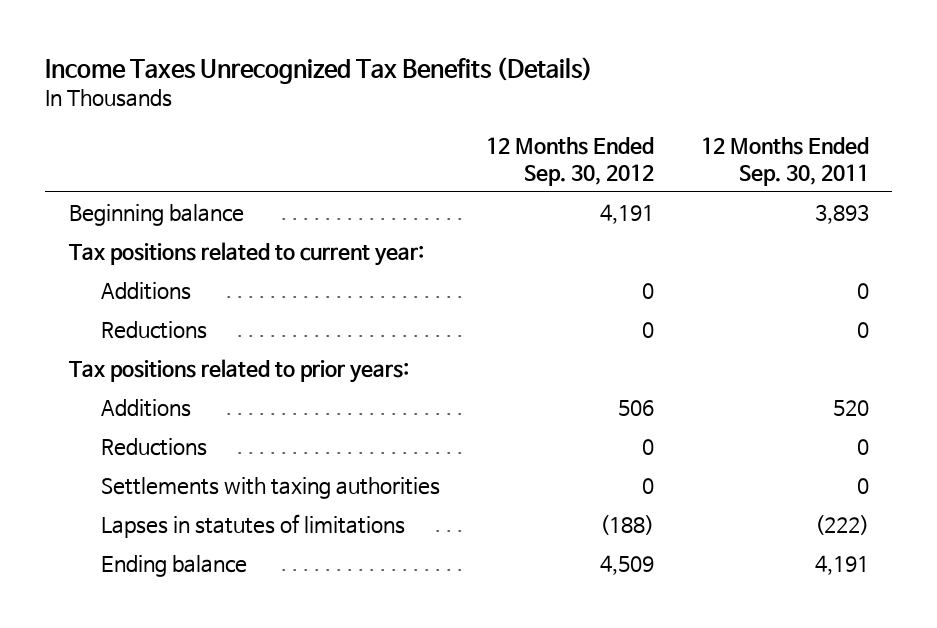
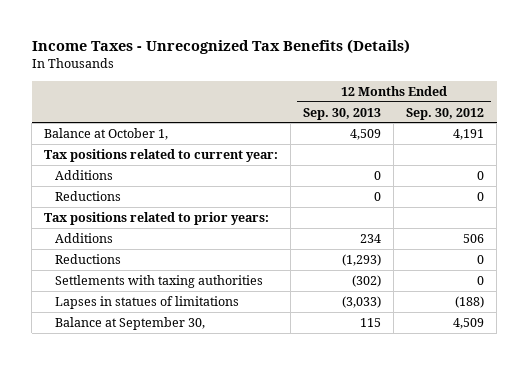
- Income Taxes Unrecognized Tax Benefits (Details)
+ Income Taxes - Unrecognized Tax Benefits (Details)
- | 12 Months Ended Sep. 30, 2012 | 12 Months Ended Sep. 30, 2011
+ | 12 Months Ended Sep. 30, 2013 | 12 Months Ended Sep. 30, 2012
- Beginning balance | 4,191 | 3,893
+ Balance at October 1, | 4,509 | 4,191
- Lapses in statutes of limitations | (188) | (222)
- Ending balance | 4,509 | 4,191
+ Lapses in statues of limitations | (3,033) | (188)
+ Balance at September 30, | 115 | 4,509

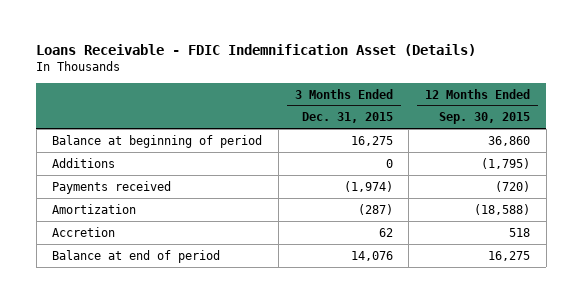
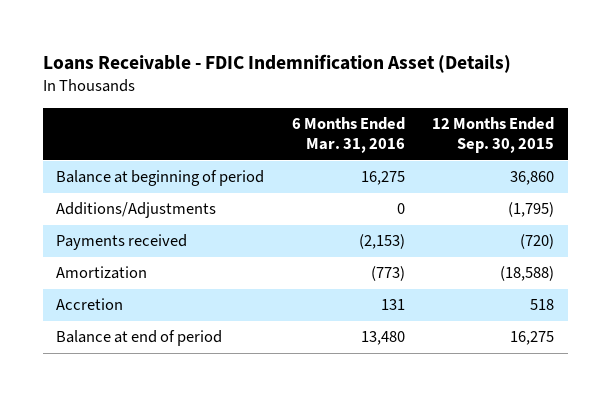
- | 3 Months Ended Dec. 31, 2015 | 12 Months Ended Sep. 30, 2015
+ | 6 Months Ended Mar. 31, 2016 | 12 Months Ended Sep. 30, 2015
- Additions | 0 | (1,795)
+ Additions/Adjustments | 0 | (1,795)

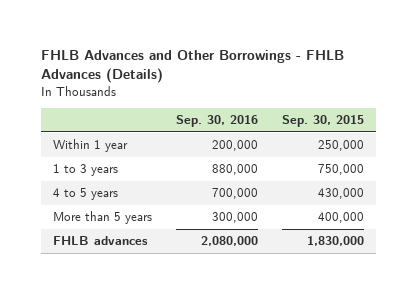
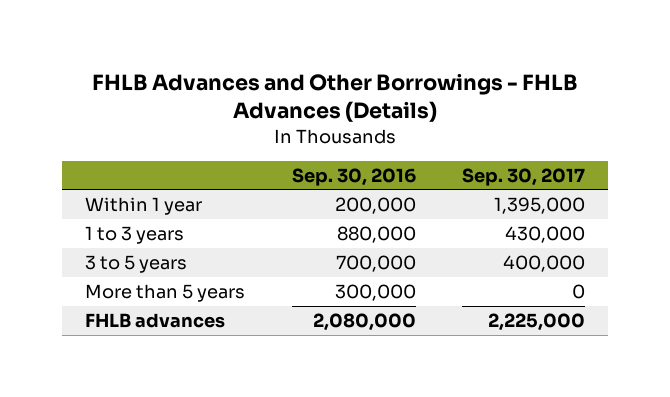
- | Sep. 30, 2016 | Sep. 30, 2015
+ | Sep. 30, 2016 | Sep. 30, 2017
- 4 to 5 years | 700,000 | 430,000
+ 3 to 5 years | 700,000 | 400,000

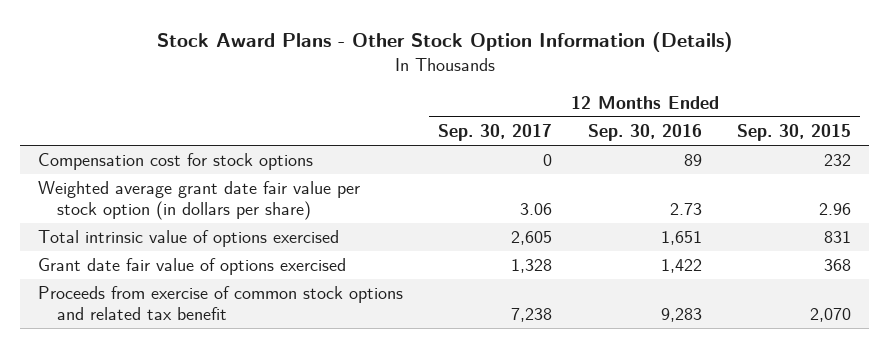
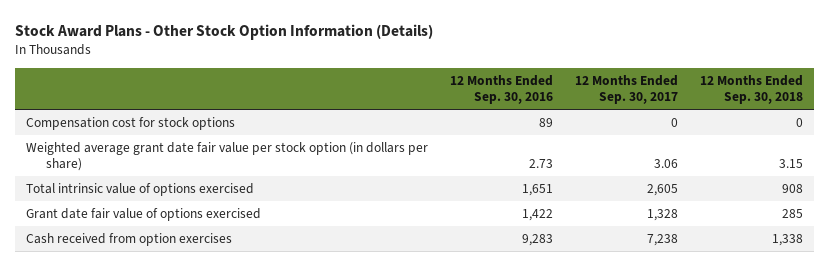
- | 12 Months Ended Sep. 30, 2017 | 12 Months Ended Sep. 30, 2016 | 12 Months Ended Sep. 30, 2015
+ | 12 Months Ended Sep. 30, 2016 | 12 Months Ended Sep. 30, 2017 | 12 Months Ended Sep. 30, 2018
- Proceeds from exercise of common stock options and related tax benefit | 7,238 | 9,283 | 2,070
+ Cash received from option exercises | 9,283 | 7,238 | 1,338

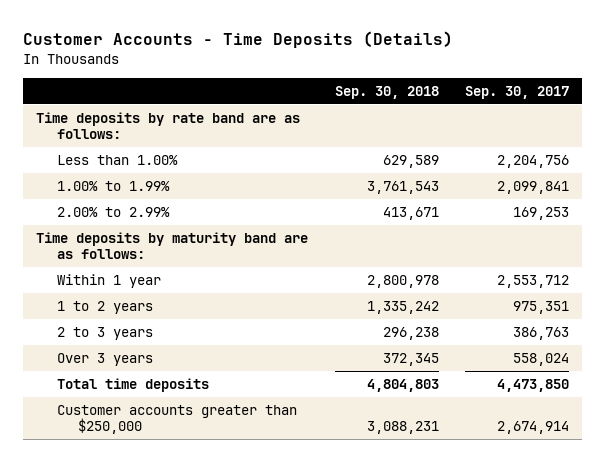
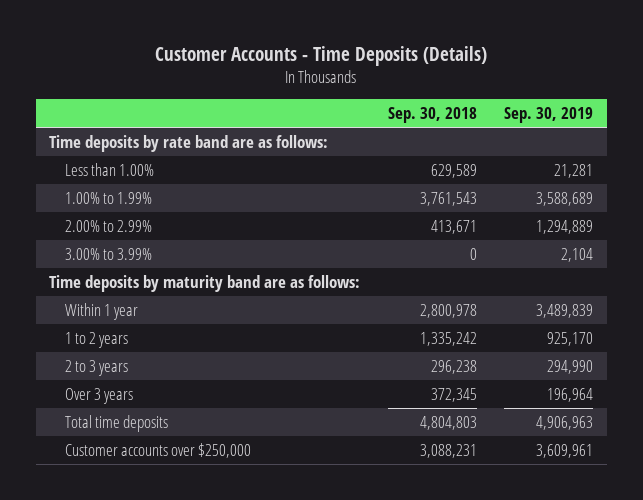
- | Sep. 30, 2018 | Sep. 30, 2017
+ | Sep. 30, 2018 | Sep. 30, 2019
+ 3.00% to 3.99% | 0 | 2,104
- Customer accounts greater than $250,000 | 3,088,231 | 2,674,914
+ Customer accounts over $250,000 | 3,088,231 | 3,609,961

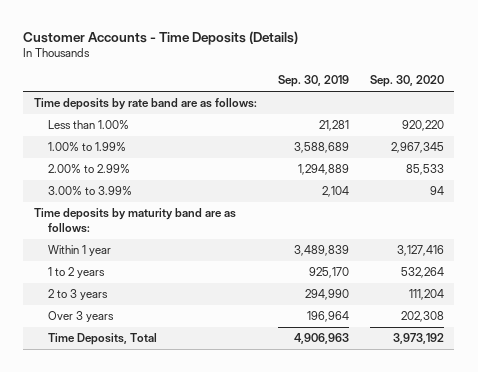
- | Sep. 30, 2018 | Sep. 30, 2019
+ | Sep. 30, 2019 | Sep. 30, 2020
- Total time deposits | 4,804,803 | 4,906,963
- Customer accounts over $250,000 | 3,088,231 | 3,609,961
+ Time Deposits, Total | 4,906,963 | 3,973,192

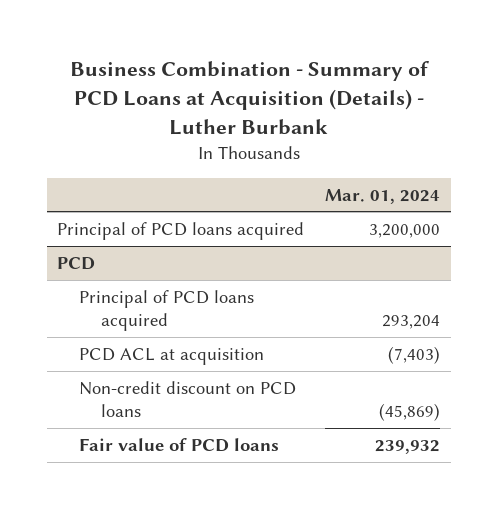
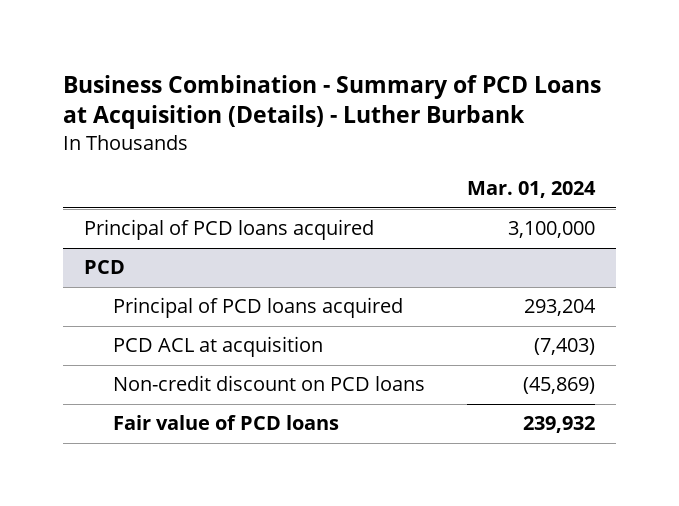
- Principal of PCD loans acquired | 3,200,000
+ Principal of PCD loans acquired | 3,100,000

